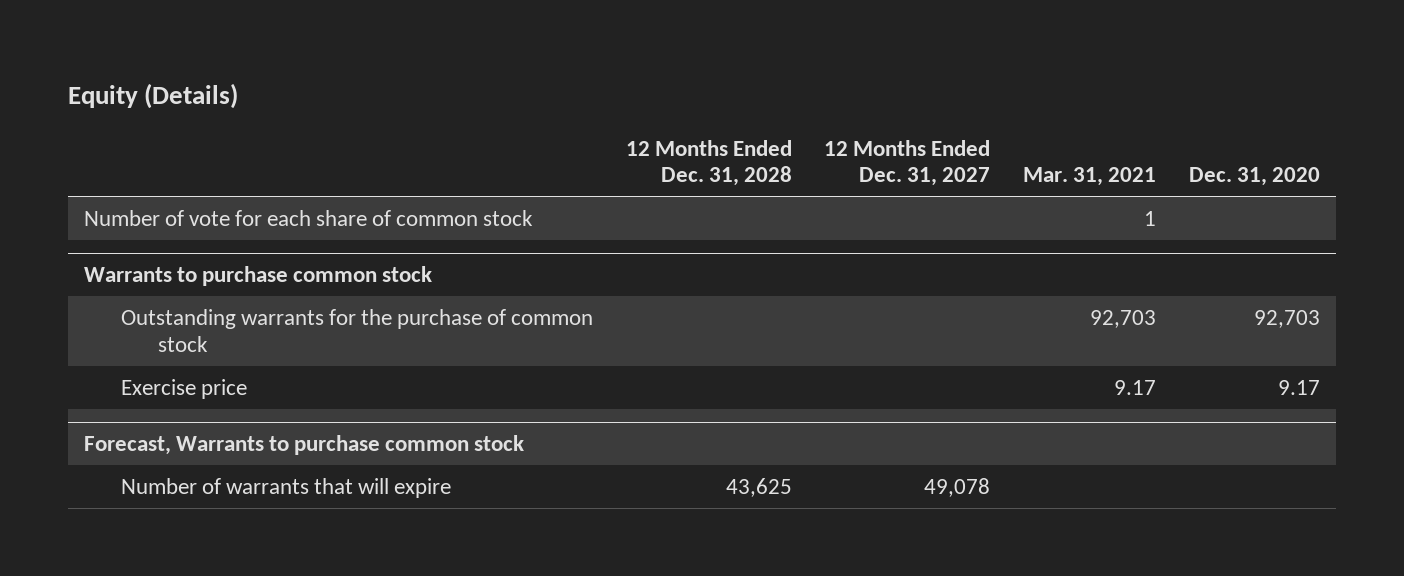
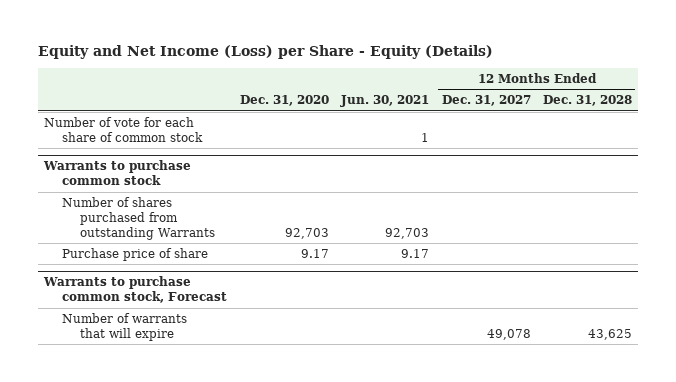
- Equity (Details)
+ Equity and Net Income (Loss) per Share - Equity (Details)
- | 12 Months Ended Dec. 31, 2028 | 12 Months Ended Dec. 31, 2027 | Mar. 31, 2021 | Dec. 31, 2020
+ | Dec. 31, 2020 | Jun. 30, 2021 | 12 Months Ended Dec. 31, 2027 | 12 Months Ended Dec. 31, 2028
@ Warrants to purchase common stock
- Outstanding warrants for the purchase of common stock | | | 92,703 | 92,703
- Exercise price | | | 9.17 | 9.17
- Forecast, Warrants to purchase common stock
@ Warrants to purchase common stock
+ Number of shares purchased from outstanding Warrants | 92,703 | 92,703 | |
+ Purchase price of share | 9.17 | 9.17 | |
+ Warrants to purchase common stock, Forecast

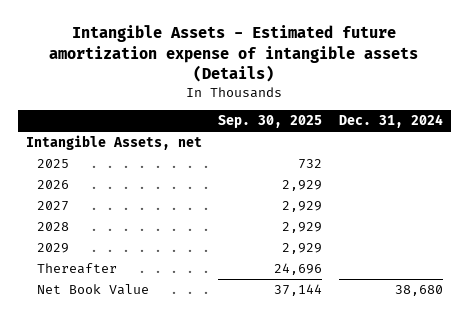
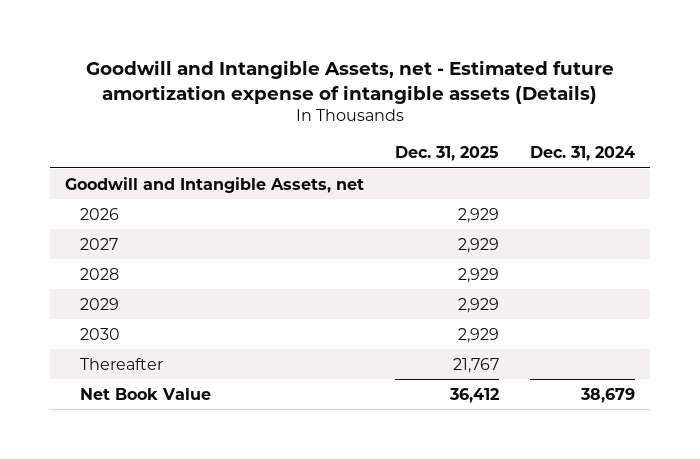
- Intangible Assets - Estimated future amortization expense of intangible assets (Details)
+ Goodwill and Intangible Assets, net - Estimated future amortization expense of intangible assets (Details)
- | Sep. 30, 2025 | Dec. 31, 2024
+ | Dec. 31, 2025 | Dec. 31, 2024
- Intangible Assets, net
- 2025 | 732 |
+ Goodwill and Intangible Assets, net
+ 2030 | 2,929 |
- Net Book Value | 37,144 | 38,680
+ Net Book Value | 36,412 | 38,679

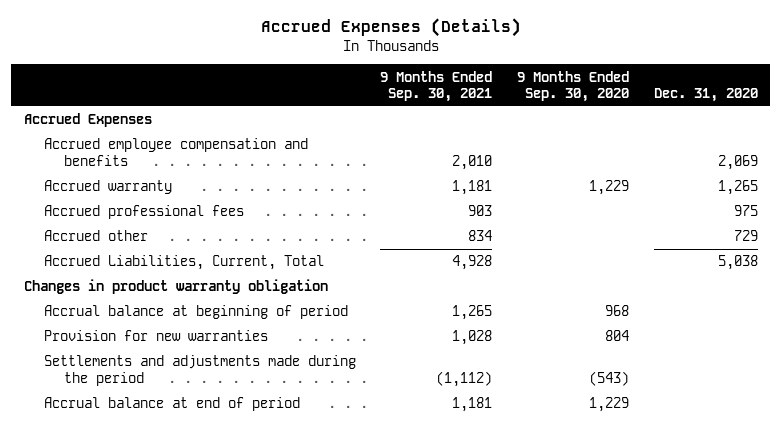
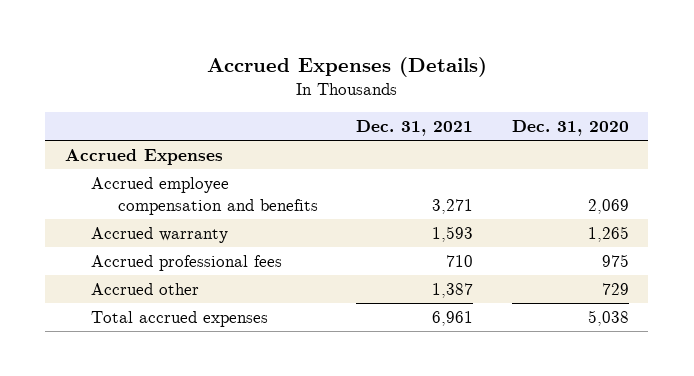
- | 9 Months Ended Sep. 30, 2021 | 9 Months Ended Sep. 30, 2020 | Dec. 31, 2020
+ | Dec. 31, 2021 | Dec. 31, 2020
- Accrued Liabilities, Current, Total | 4,928 | | 5,038
- Changes in product warranty obligation
- Accrual balance at beginning of period | 1,265 | 968 |
- Provision for new warranties | 1,028 | 804 |
- Settlements and adjustments made during the period | (1,112) | (543) |
- Accrual balance at end of period | 1,181 | 1,229 |
+ Total accrued expenses | 6,961 | 5,038

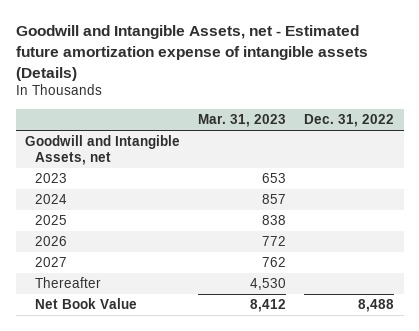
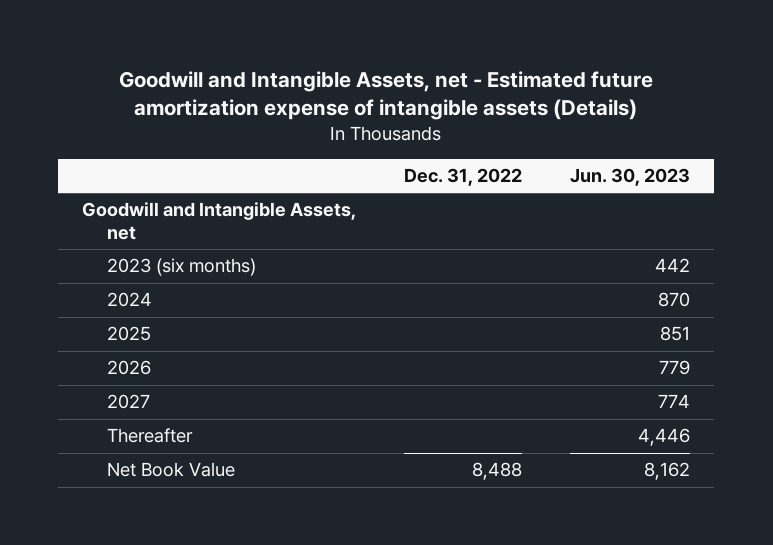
- | Mar. 31, 2023 | Dec. 31, 2022
+ | Dec. 31, 2022 | Jun. 30, 2023
- 2023 | 653 |
+ 2023 (six months) | | 442

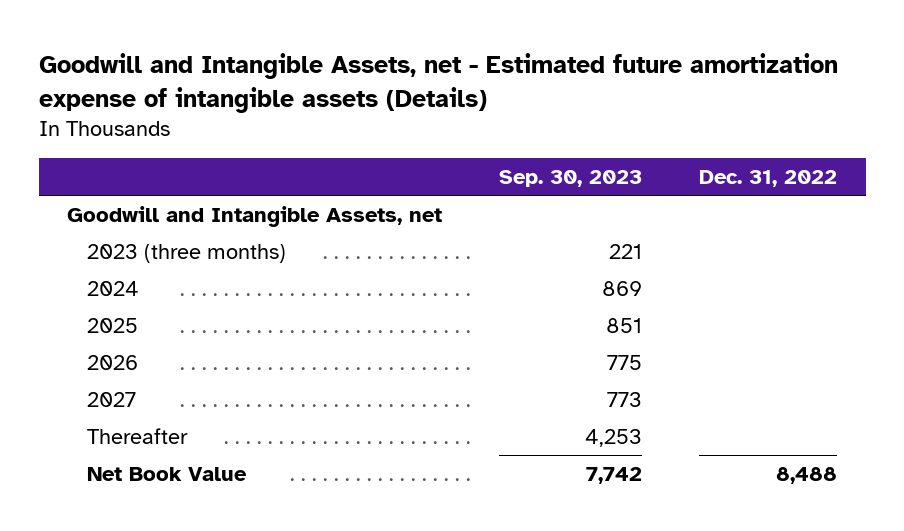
- | Dec. 31, 2022 | Jun. 30, 2023
+ | Sep. 30, 2023 | Dec. 31, 2022
- 2023 (six months) | | 442
+ 2023 (three months) | 221 |

